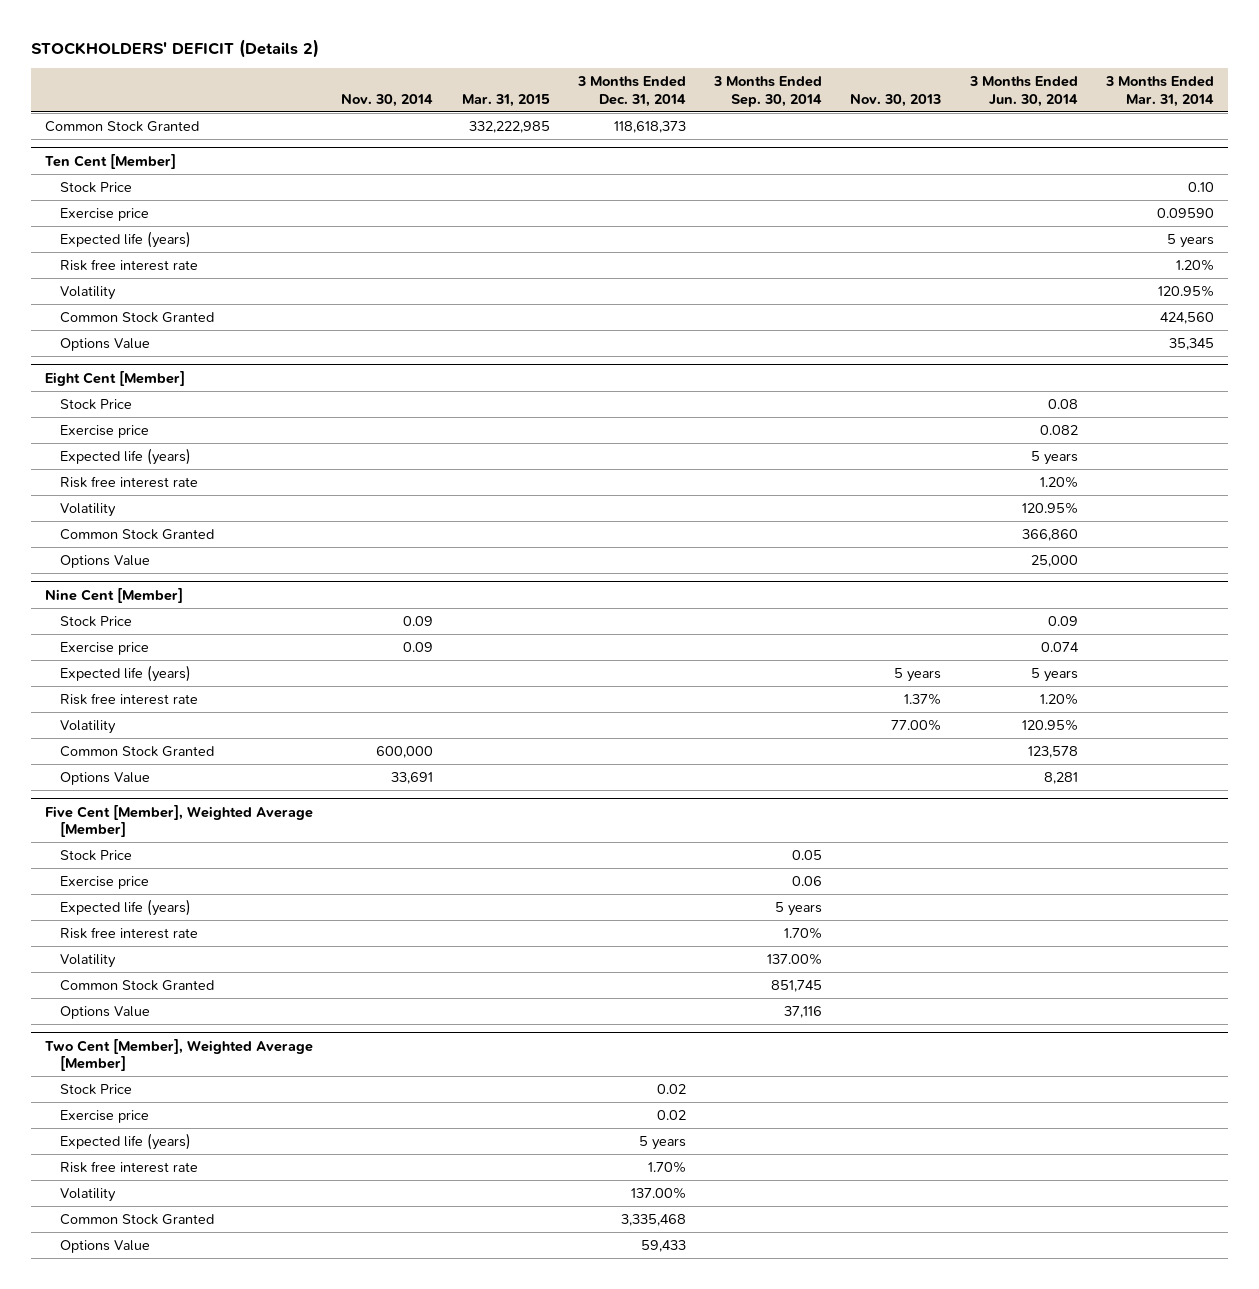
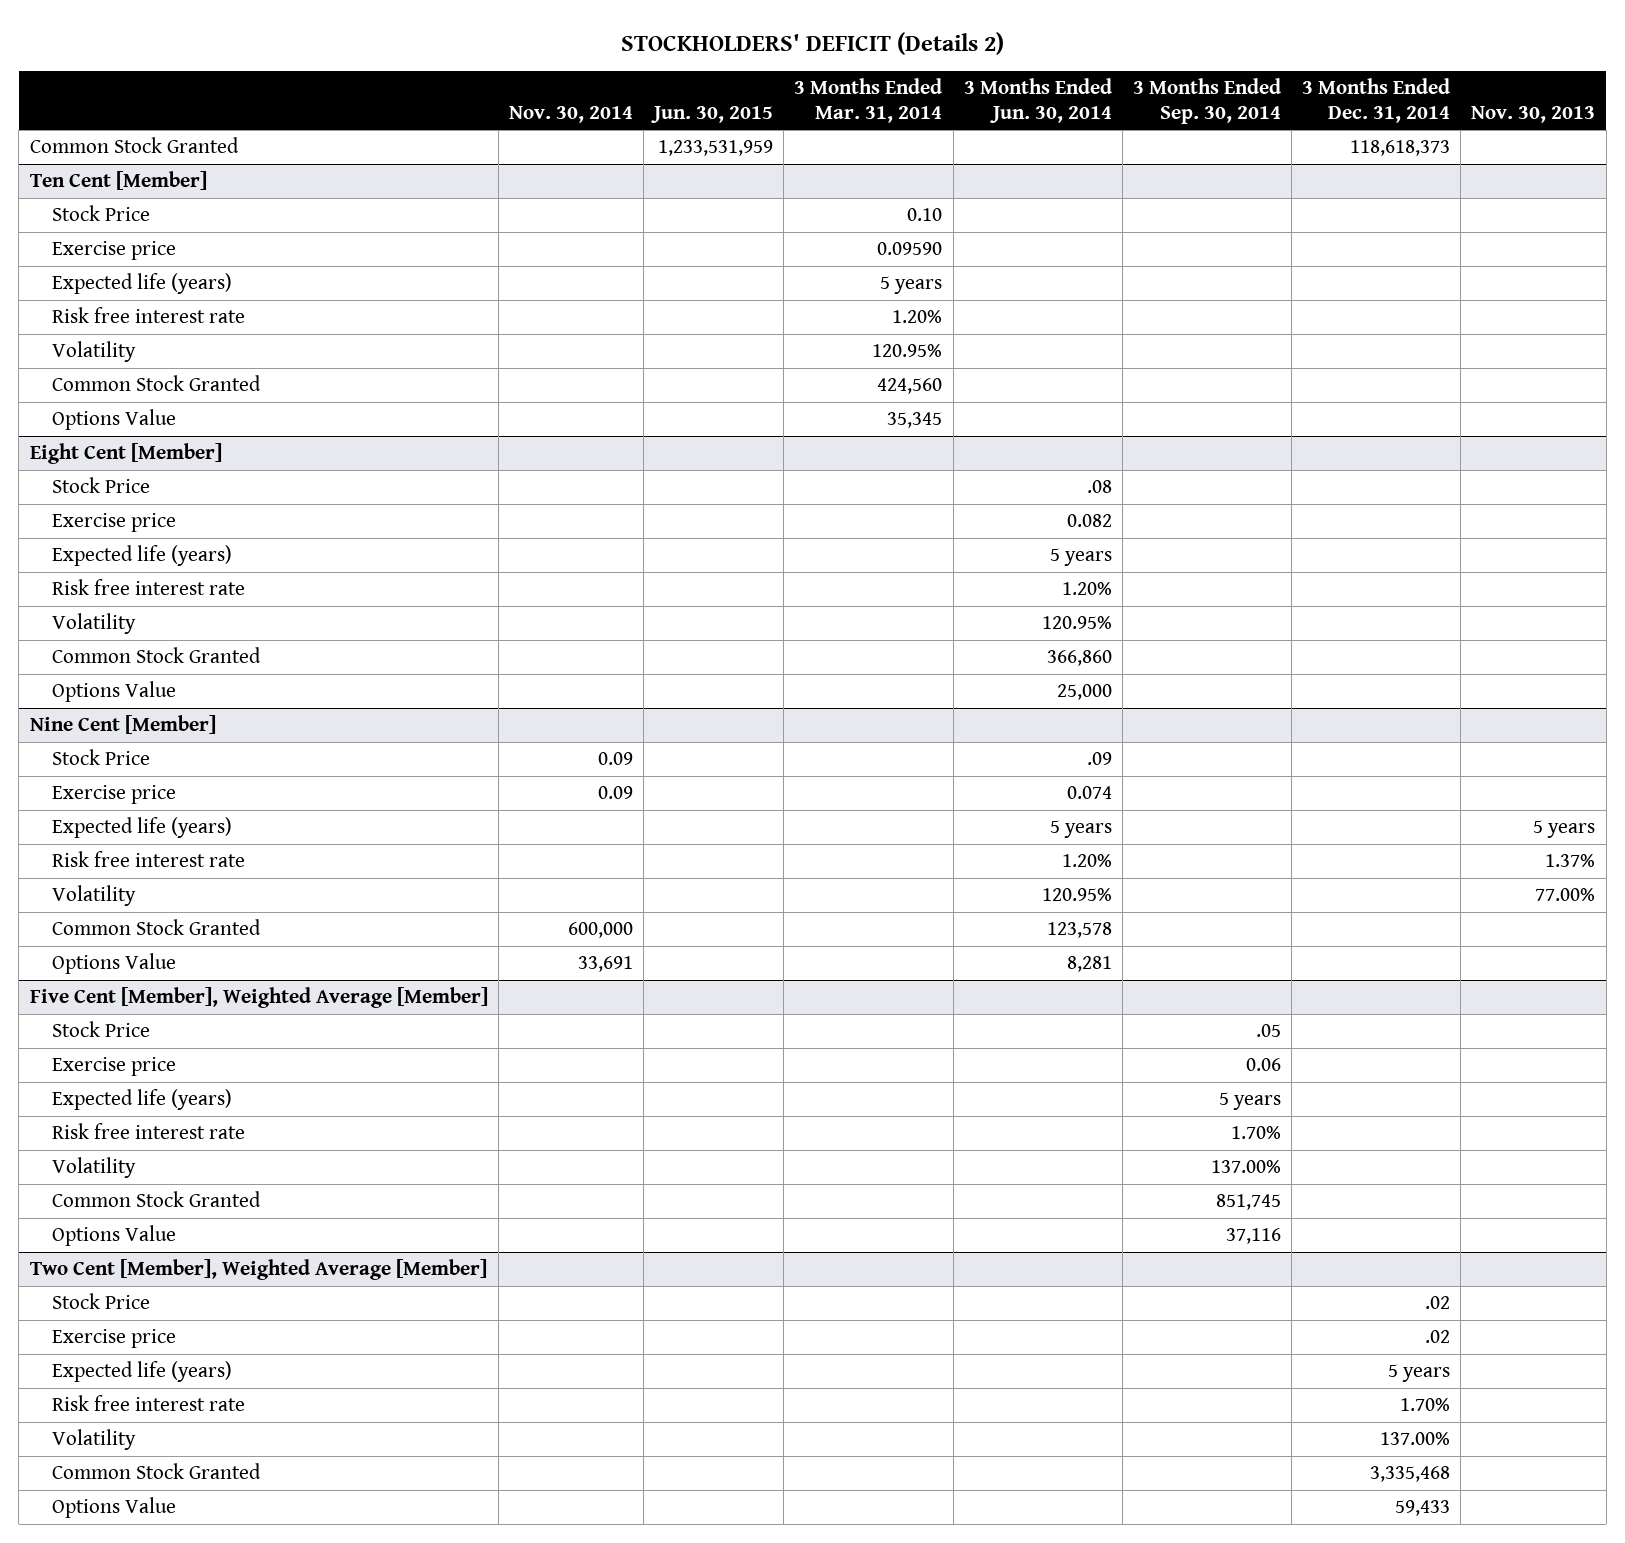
- | Nov. 30, 2014 | Mar. 31, 2015 | 3 Months Ended Dec. 31, 2014 | 3 Months Ended Sep. 30, 2014 | Nov. 30, 2013 | 3 Months Ended Jun. 30, 2014 | 3 Months Ended Mar. 31, 2014
+ | Nov. 30, 2014 | Jun. 30, 2015 | 3 Months Ended Mar. 31, 2014 | 3 Months Ended Jun. 30, 2014 | 3 Months Ended Sep. 30, 2014 | 3 Months Ended Dec. 31, 2014 | Nov. 30, 2013
@ Eight Cent [Member]
- Stock Price | | | | | | 0.08 |
+ Stock Price | | | | .08 | | |
@ Nine Cent [Member]
- Stock Price | 0.09 | | | | | 0.09 |
+ Stock Price | 0.09 | | | .09 | | |
@ Five Cent [Member], Weighted Average [Member]
- Stock Price | | | | 0.05 | | |
+ Stock Price | | | | | .05 | |
@ Two Cent [Member], Weighted Average [Member]
- Stock Price | | | 0.02 | | | |
- Exercise price | | | 0.02 | | | |
+ Stock Price | | | | | | .02 |
+ Exercise price | | | | | | .02 |

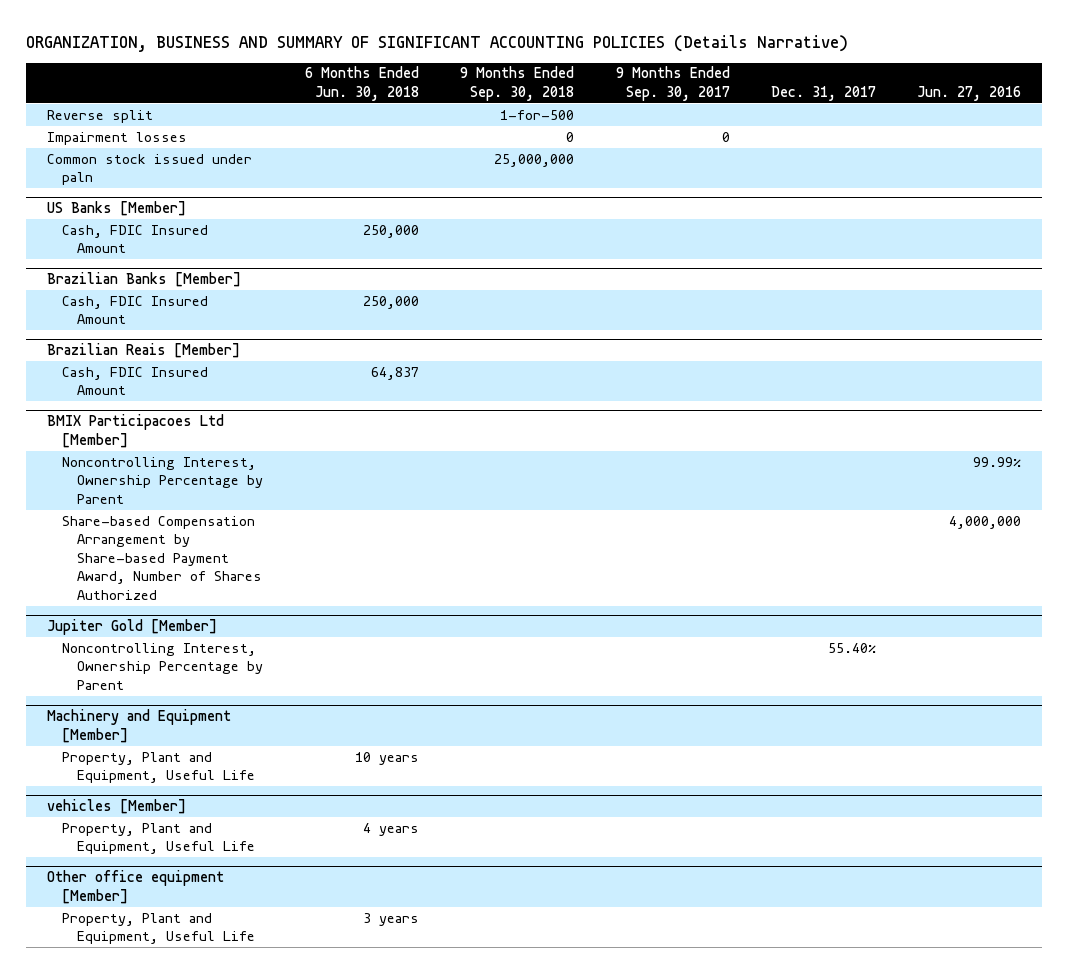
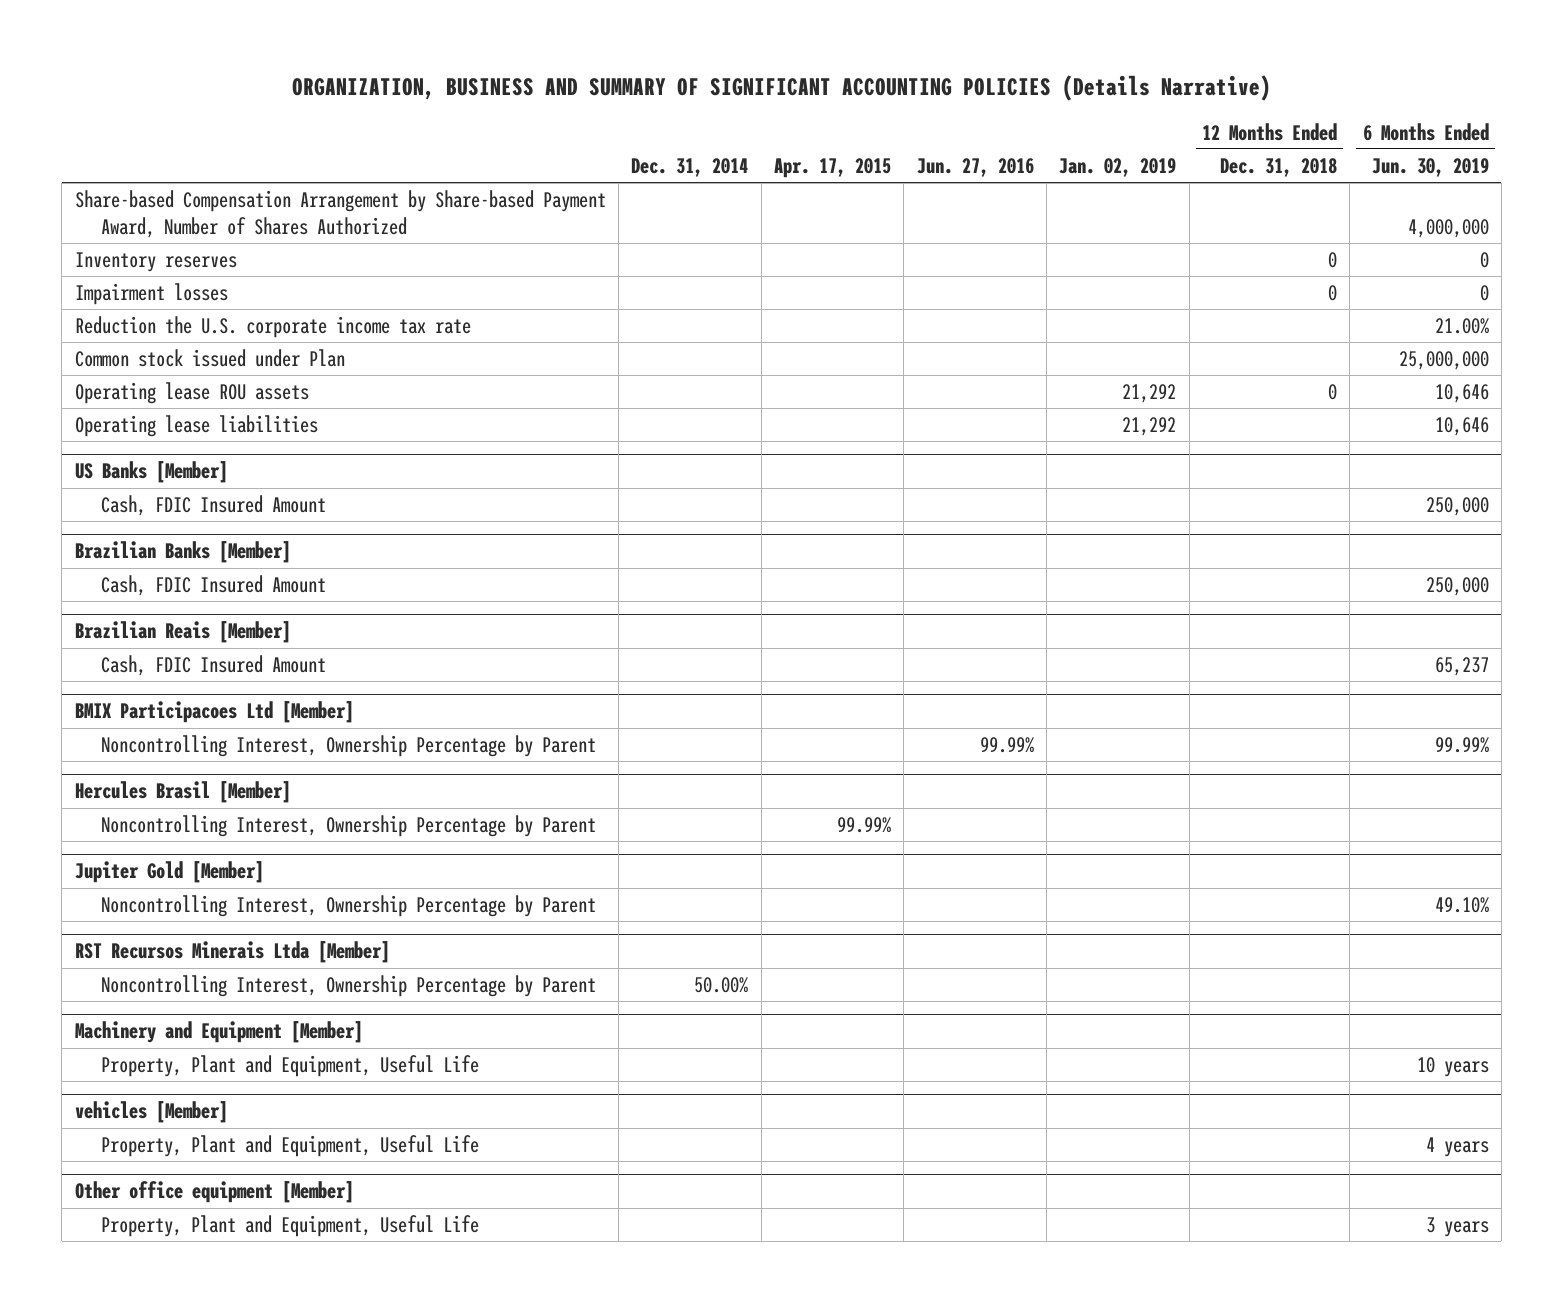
- | 6 Months Ended Jun. 30, 2018 | 9 Months Ended Sep. 30, 2018 | 9 Months Ended Sep. 30, 2017 | Dec. 31, 2017 | Jun. 27, 2016
+ | Dec. 31, 2014 | Apr. 17, 2015 | Jun. 27, 2016 | Jan. 02, 2019 | 12 Months Ended Dec. 31, 2018 | 6 Months Ended Jun. 30, 2019
- Reverse split | | 1-for-500 | | |
+ Share-based Compensation Arrangement by Share-based Payment Award, Number of Shares Authorized | | | | | | 4,000,000
+ Inventory reserves | | | | | 0 | 0
- Common stock issued under paln | | 25,000,000 | | |
+ Reduction the U.S. corporate income tax rate | | | | | | 21.00%
+ Common stock issued under Plan | | | | | | 25,000,000
+ Operating lease ROU assets | | | | 21,292 | 0 | 10,646
+ Operating lease liabilities | | | | 21,292 | | 10,646
@ BMIX Participacoes Ltd [Member]
- Share-based Compensation Arrangement by Share-based Payment Award, Number of Shares Authorized | | | | | 4,000,000
+ Hercules Brasil [Member]
+ Noncontrolling Interest, Ownership Percentage by Parent | | 99.99% | | | |
+ RST Recursos Minerais Ltda [Member]
+ Noncontrolling Interest, Ownership Percentage by Parent | 50.00% | | | | |

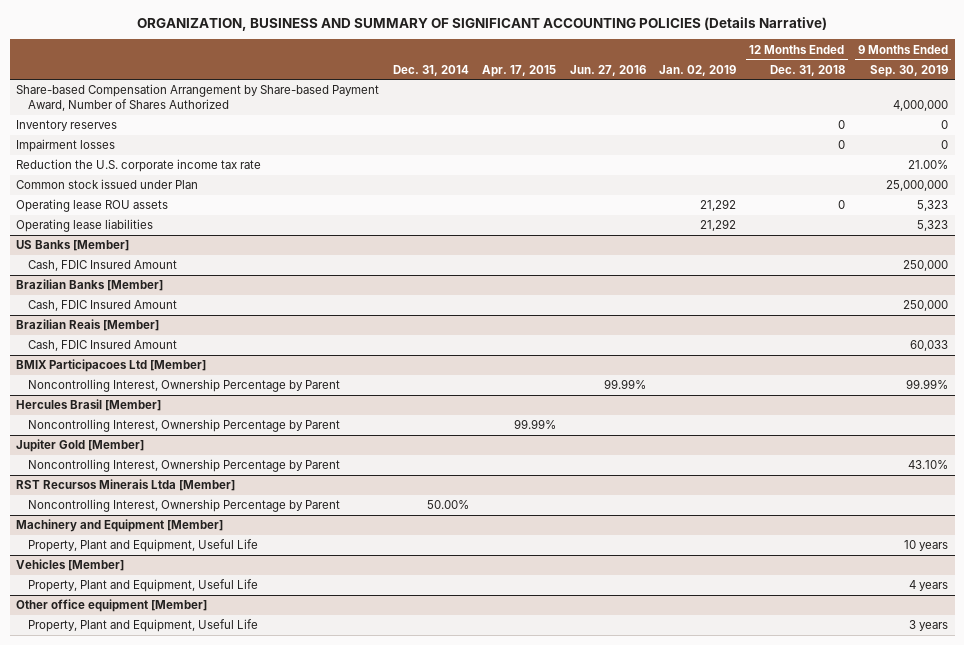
- | Dec. 31, 2014 | Apr. 17, 2015 | Jun. 27, 2016 | Jan. 02, 2019 | 12 Months Ended Dec. 31, 2018 | 6 Months Ended Jun. 30, 2019
+ | Dec. 31, 2014 | Apr. 17, 2015 | Jun. 27, 2016 | Jan. 02, 2019 | 12 Months Ended Dec. 31, 2018 | 9 Months Ended Sep. 30, 2019
- vehicles [Member]
+ Vehicles [Member]

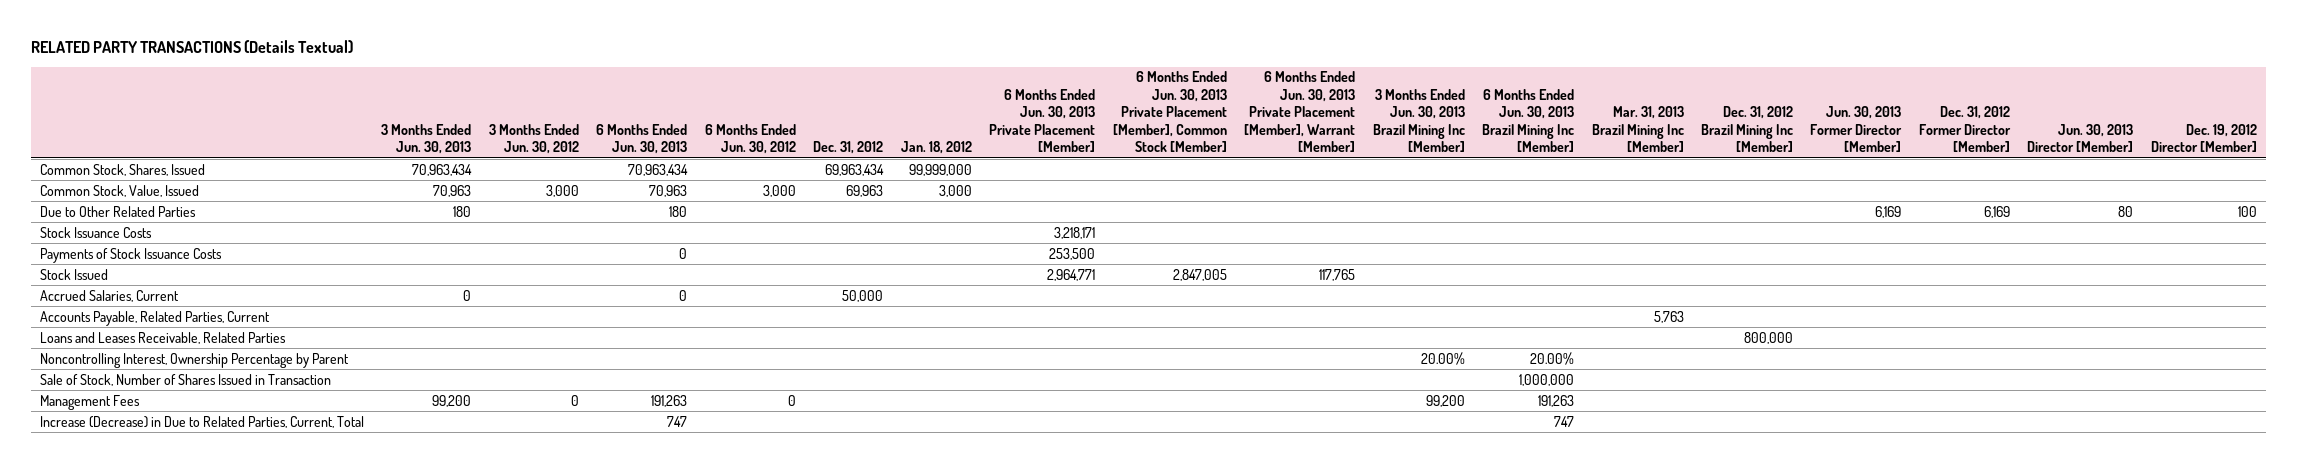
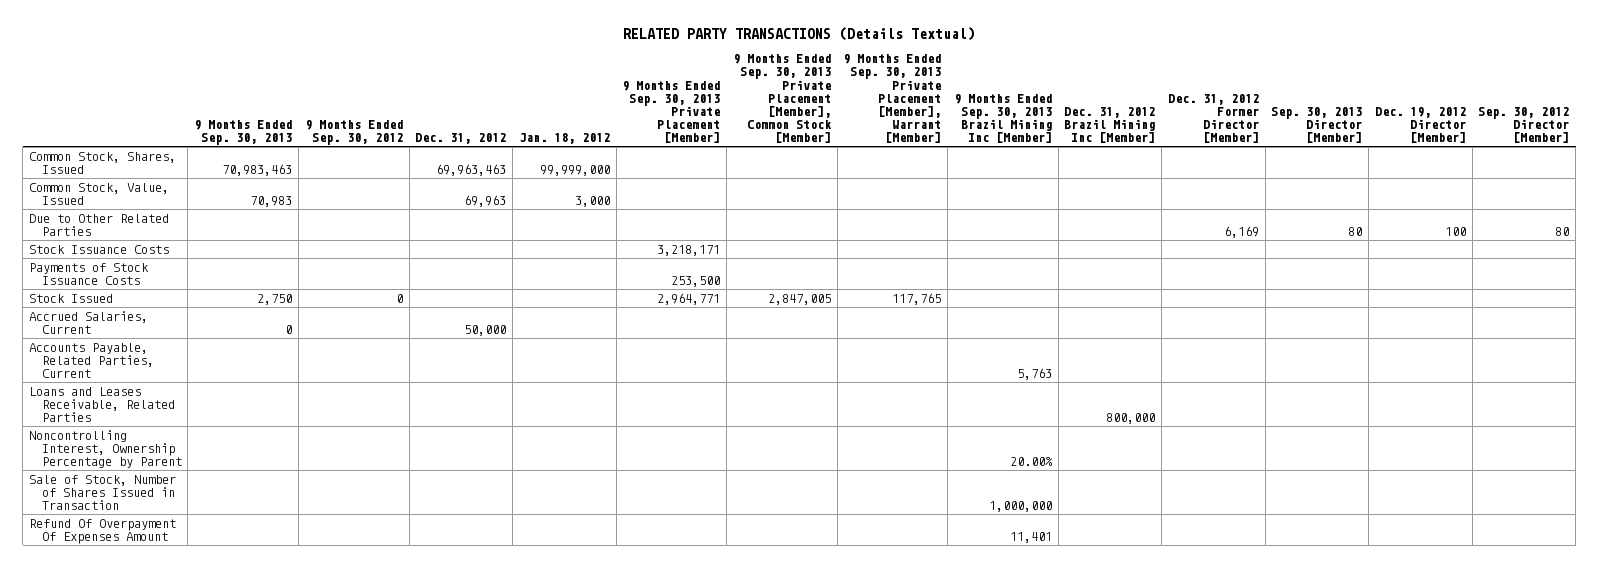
- | 3 Months Ended Jun. 30, 2013 | 3 Months Ended Jun. 30, 2012 | 6 Months Ended Jun. 30, 2013 | 6 Months Ended Jun. 30, 2012 | Dec. 31, 2012 | Jan. 18, 2012 | 6 Months Ended Jun. 30, 2013 Private Placement [Member] | 6 Months Ended Jun. 30, 2013 Private Placement [Member], Common Stock [Member] | 6 Months Ended Jun. 30, 2013 Private Placement [Member], Warrant [Member] | 3 Months Ended Jun. 30, 2013 Brazil Mining Inc [Member] | 6 Months Ended Jun. 30, 2013 Brazil Mining Inc [Member] | Mar. 31, 2013 Brazil Mining Inc [Member] | Dec. 31, 2012 Brazil Mining Inc [Member] | Jun. 30, 2013 Former Director [Member] | Dec. 31, 2012 Former Director [Member] | Jun. 30, 2013 Director [Member] | Dec. 19, 2012 Director [Member]
+ | 9 Months Ended Sep. 30, 2013 | 9 Months Ended Sep. 30, 2012 | Dec. 31, 2012 | Jan. 18, 2012 | 9 Months Ended Sep. 30, 2013 Private Placement [Member] | 9 Months Ended Sep. 30, 2013 Private Placement [Member], Common Stock [Member] | 9 Months Ended Sep. 30, 2013 Private Placement [Member], Warrant [Member] | 9 Months Ended Sep. 30, 2013 Brazil Mining Inc [Member] | Dec. 31, 2012 Brazil Mining Inc [Member] | Dec. 31, 2012 Former Director [Member] | Sep. 30, 2013 Director [Member] | Dec. 19, 2012 Director [Member] | Sep. 30, 2012 Director [Member]
- Common Stock, Shares, Issued | 70,963,434 | | 70,963,434 | | 69,963,434 | 99,999,000 | | | | | | | | | | |
+ Common Stock, Shares, Issued | 70,983,463 | | 69,963,463 | 99,999,000 | | | | | | | | |
- Management Fees | 99,200 | 0 | 191,263 | 0 | | | | | | 99,200 | 191,263 | | | | | |
- Increase (Decrease) in Due to Related Parties, Current, Total | | | 747 | | | | | | | | 747 | | | | | |
+ Refund Of Overpayment Of Expenses Amount | | | | | | | | 11,401 | | | | |

